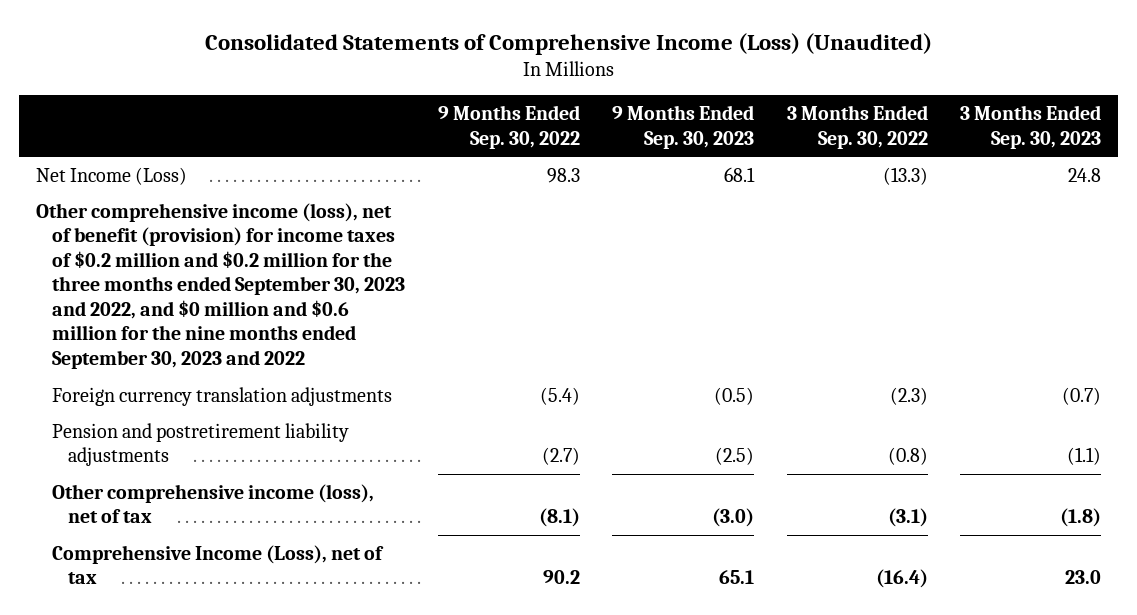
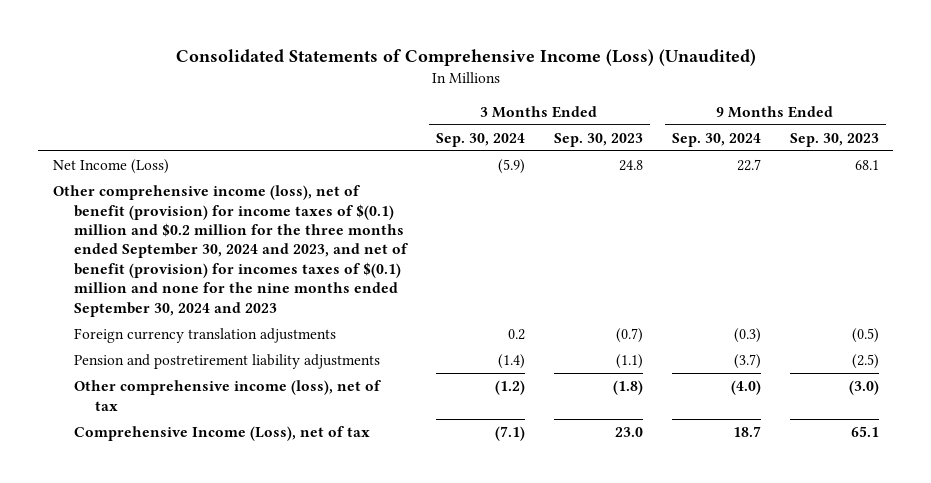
- | 9 Months Ended Sep. 30, 2022 | 9 Months Ended Sep. 30, 2023 | 3 Months Ended Sep. 30, 2022 | 3 Months Ended Sep. 30, 2023
+ | 3 Months Ended Sep. 30, 2024 | 3 Months Ended Sep. 30, 2023 | 9 Months Ended Sep. 30, 2024 | 9 Months Ended Sep. 30, 2023
- Other comprehensive income (loss), net of benefit (provision) for income taxes of $0.2 million and $0.2 million for the three months ended September 30, 2023 and 2022, and $0 million and $0.6 million for the nine months ended September 30, 2023 and 2022
+ Other comprehensive income (loss), net of benefit (provision) for income taxes of $(0.1) million and $0.2 million for the three months ended September 30, 2024 and 2023, and net of benefit (provision) for incomes taxes of $(0.1) million and none for the nine months ended September 30, 2024 and 2023

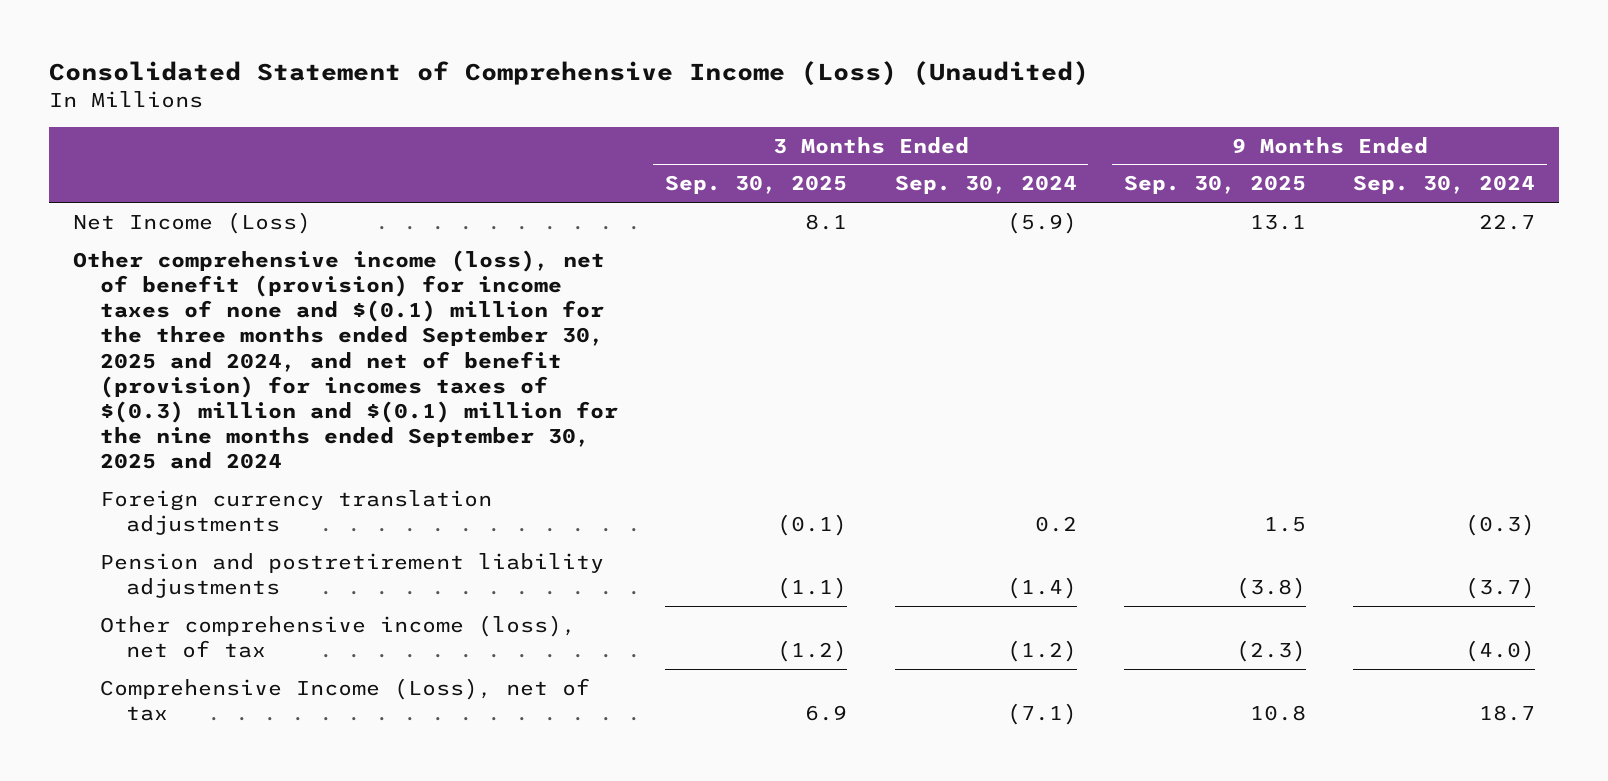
- Consolidated Statements of Comprehensive Income (Loss) (Unaudited)
+ Consolidated Statement of Comprehensive Income (Loss) (Unaudited)
- | 3 Months Ended Sep. 30, 2024 | 3 Months Ended Sep. 30, 2023 | 9 Months Ended Sep. 30, 2024 | 9 Months Ended Sep. 30, 2023
+ | 3 Months Ended Sep. 30, 2025 | 3 Months Ended Sep. 30, 2024 | 9 Months Ended Sep. 30, 2025 | 9 Months Ended Sep. 30, 2024
- Other comprehensive income (loss), net of benefit (provision) for income taxes of $(0.1) million and $0.2 million for the three months ended September 30, 2024 and 2023, and net of benefit (provision) for incomes taxes of $(0.1) million and none for the nine months ended September 30, 2024 and 2023
+ Other comprehensive income (loss), net of benefit (provision) for income taxes of none and $(0.1) million for the three months ended September 30, 2025 and 2024, and net of benefit (provision) for incomes taxes of $(0.3) million and $(0.1) million for the nine months ended September 30, 2025 and 2024

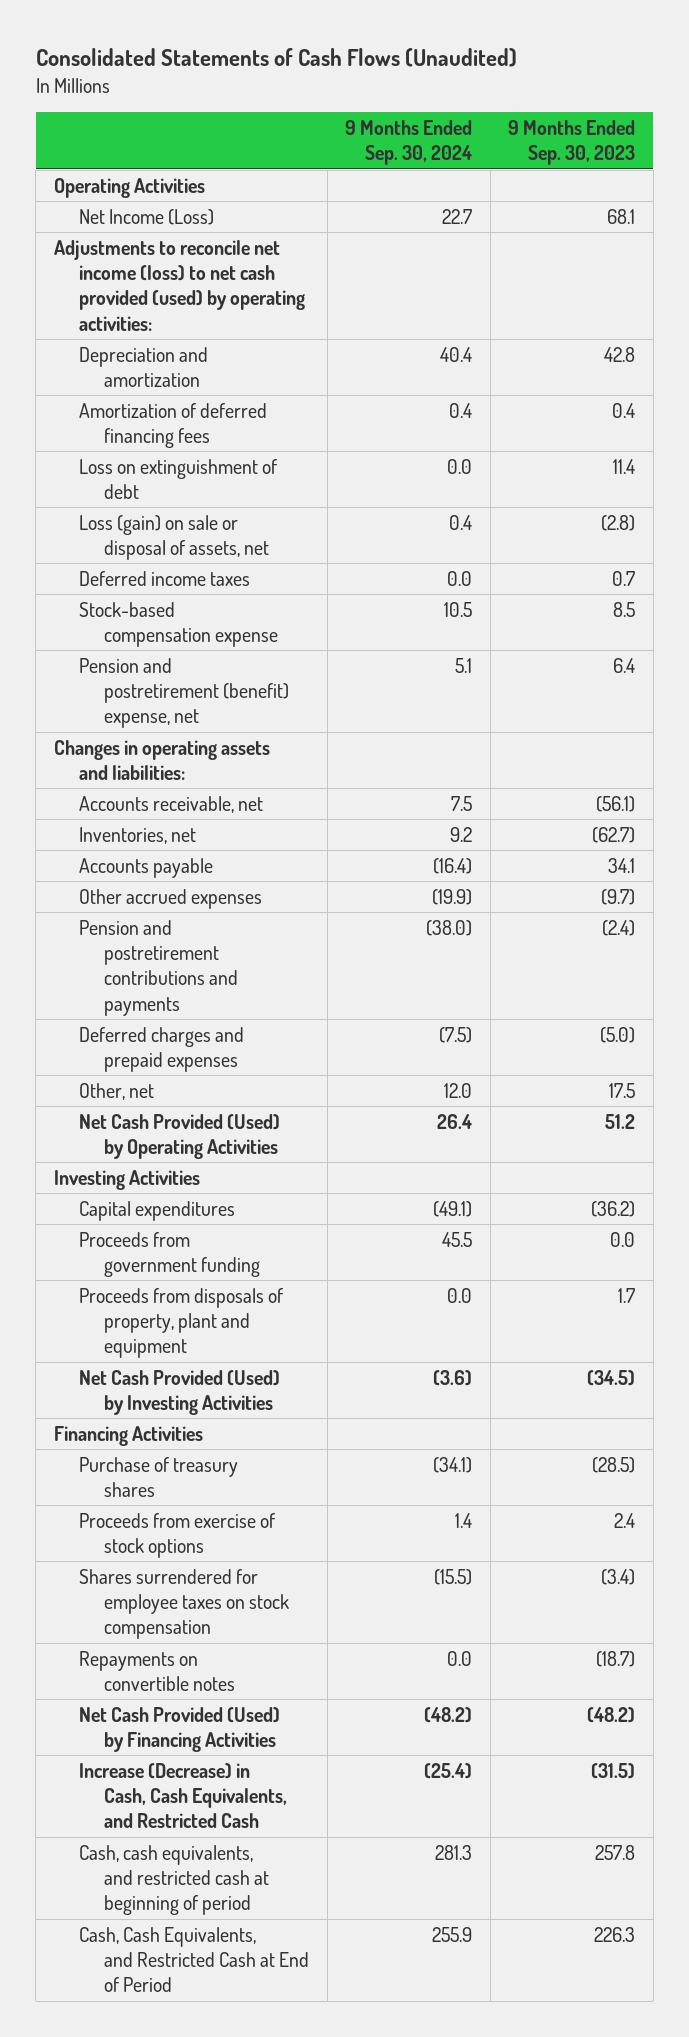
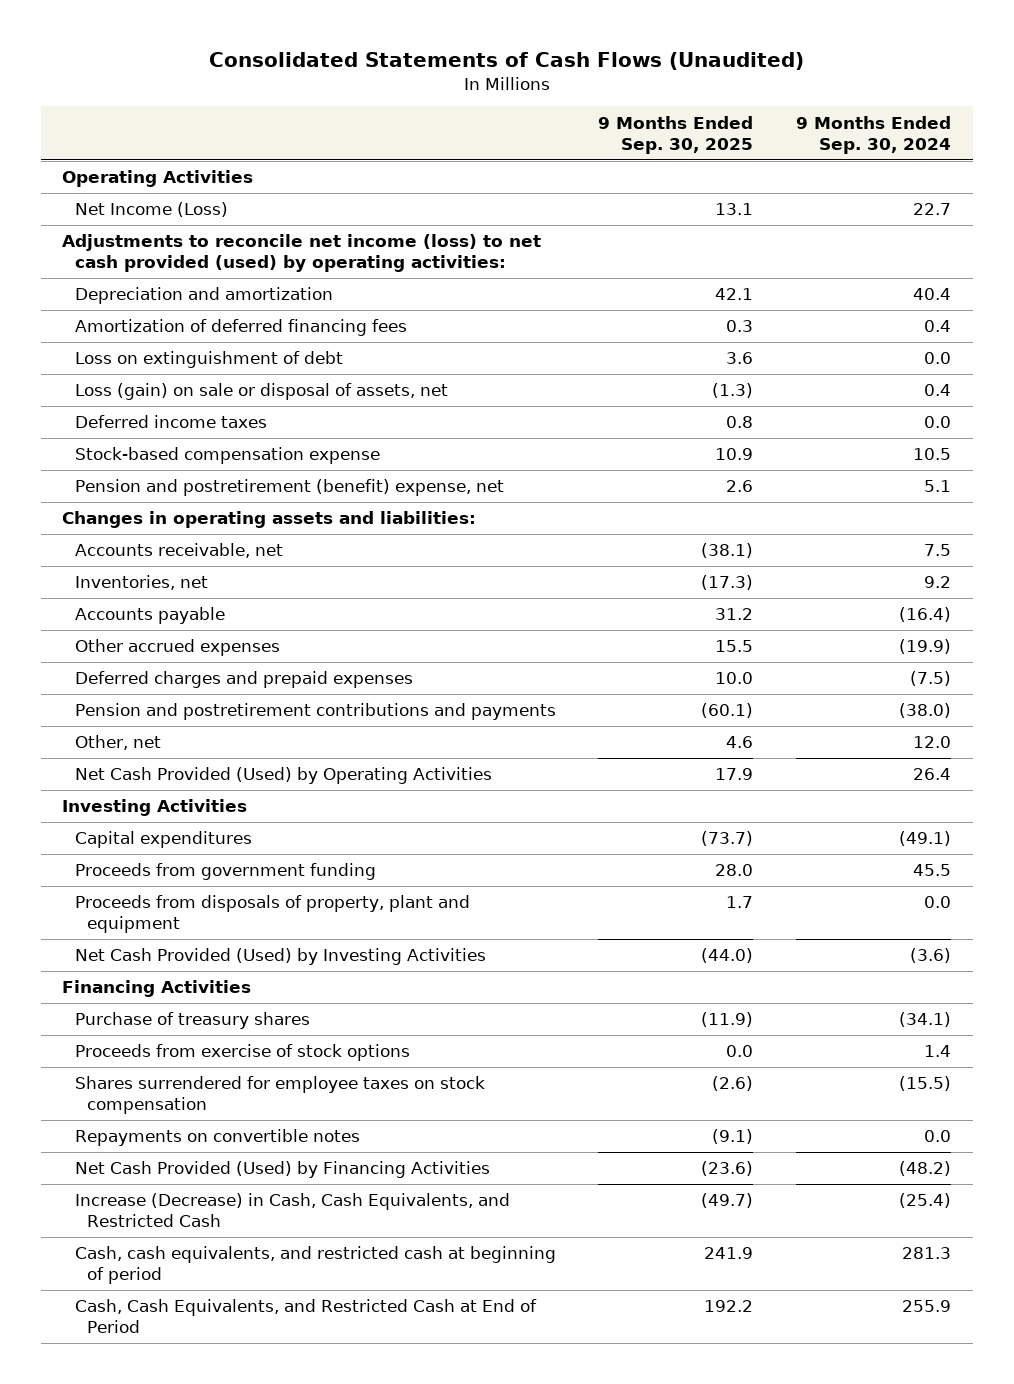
- | 9 Months Ended Sep. 30, 2024 | 9 Months Ended Sep. 30, 2023
+ | 9 Months Ended Sep. 30, 2025 | 9 Months Ended Sep. 30, 2024
moved down: Pension and postretirement contributions and payments | (60.1) | (38.0)

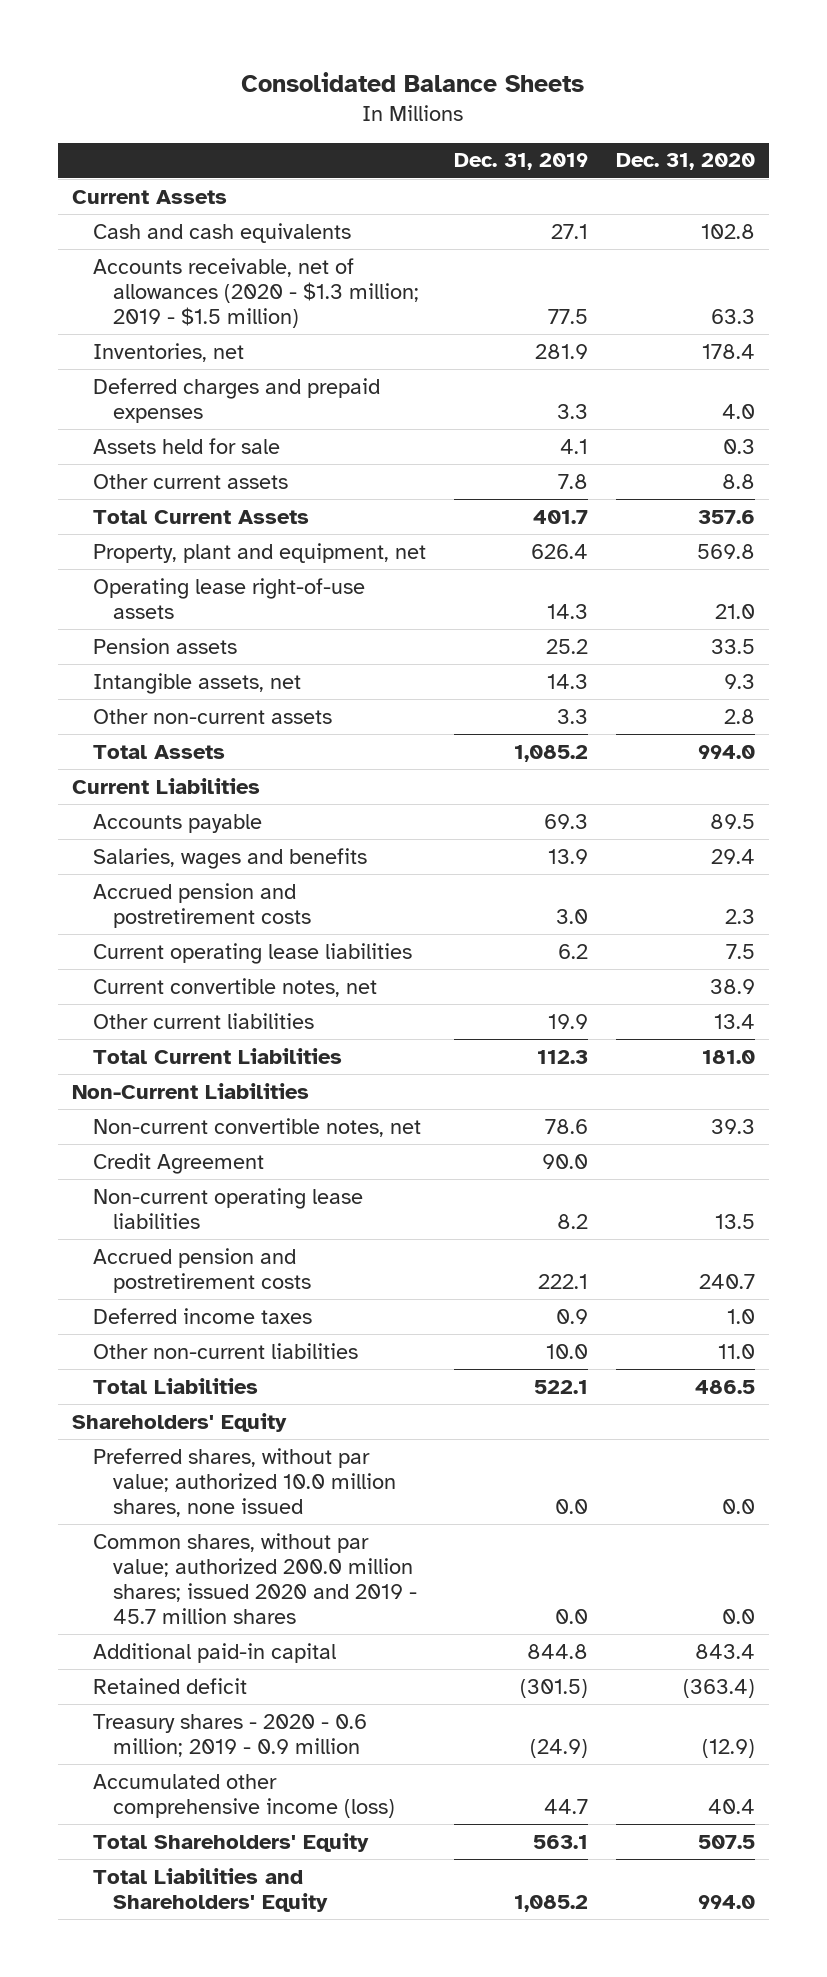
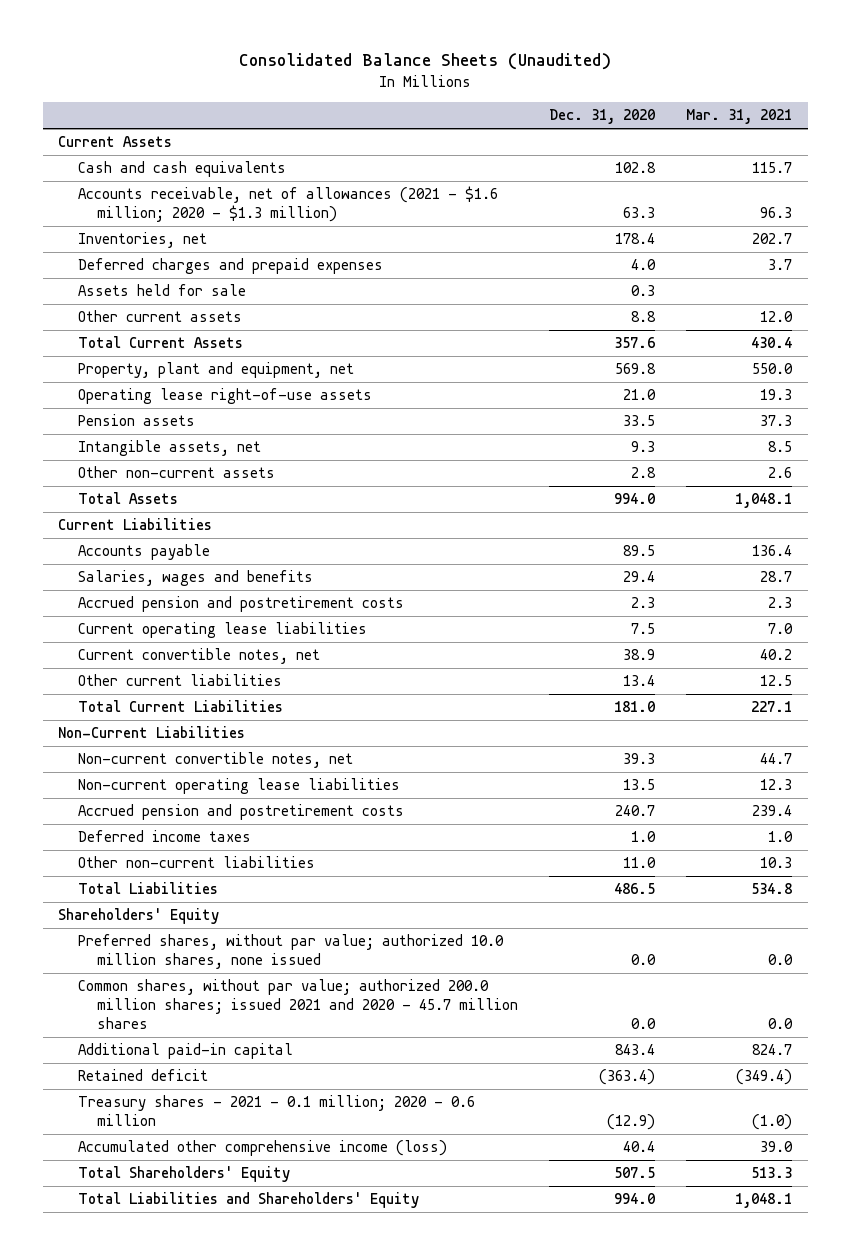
- Consolidated Balance Sheets
+ Consolidated Balance Sheets (Unaudited)
- | Dec. 31, 2019 | Dec. 31, 2020
+ | Dec. 31, 2020 | Mar. 31, 2021
- Accounts receivable, net of allowances (2020 - $1.3 million; 2019 - $1.5 million) | 77.5 | 63.3
+ Accounts receivable, net of allowances (2021 - $1.6 million; 2020 - $1.3 million) | 63.3 | 96.3
- Credit Agreement | 90.0 |
- Common shares, without par value; authorized 200.0 million shares; issued 2020 and 2019 - 45.7 million shares | 0.0 | 0.0
+ Common shares, without par value; authorized 200.0 million shares; issued 2021 and 2020 - 45.7 million shares | 0.0 | 0.0
- Treasury shares - 2020 - 0.6 million; 2019 - 0.9 million | (24.9) | (12.9)
+ Treasury shares - 2021 - 0.1 million; 2020 - 0.6 million | (12.9) | (1.0)

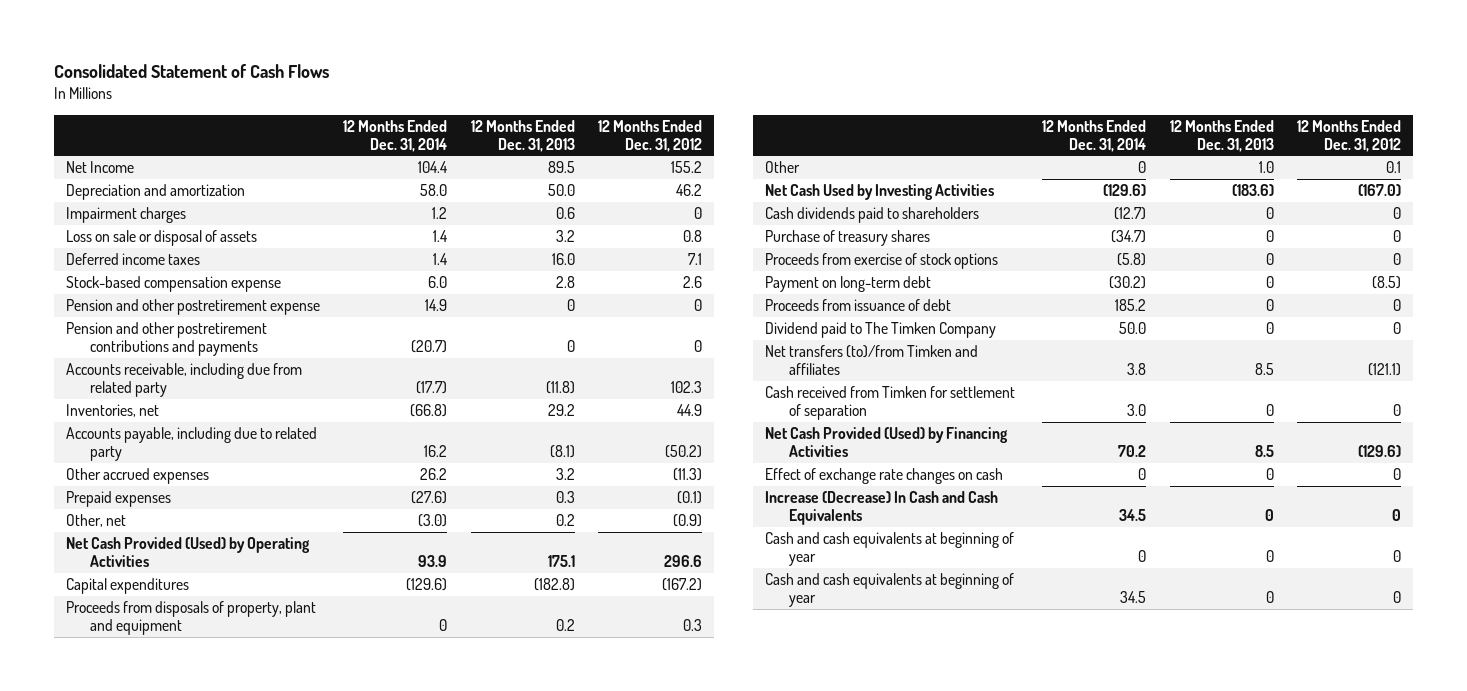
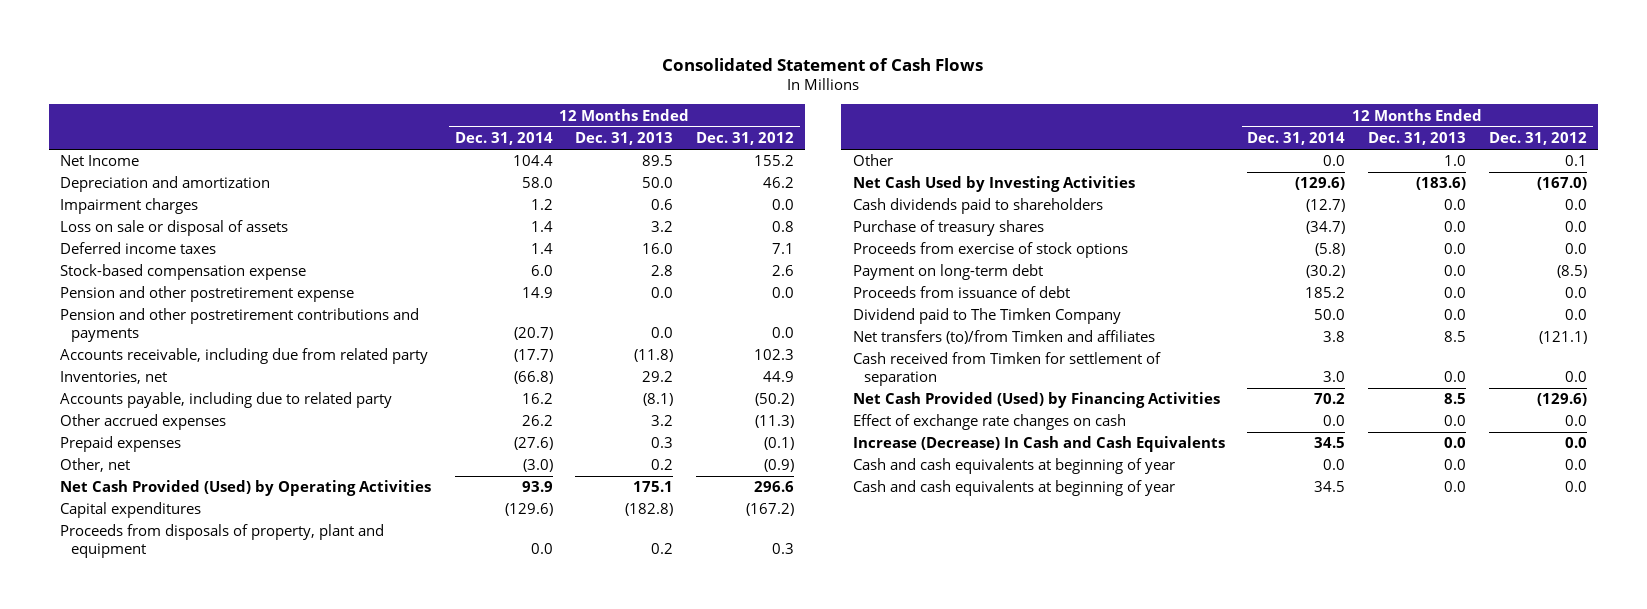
- Impairment charges | 1.2 | 0.6 | 0
+ Impairment charges | 1.2 | 0.6 | 0.0
- Pension and other postretirement expense | 14.9 | 0 | 0
- Pension and other postretirement contributions and payments | (20.7) | 0 | 0
+ Pension and other postretirement expense | 14.9 | 0.0 | 0.0
+ Pension and other postretirement contributions and payments | (20.7) | 0.0 | 0.0
- Proceeds from disposals of property, plant and equipment | 0 | 0.2 | 0.3
- Other | 0 | 1.0 | 0.1
+ Proceeds from disposals of property, plant and equipment | 0.0 | 0.2 | 0.3
+ Other | 0.0 | 1.0 | 0.1
- Cash dividends paid to shareholders | (12.7) | 0 | 0
- Purchase of treasury shares | (34.7) | 0 | 0
- Proceeds from exercise of stock options | (5.8) | 0 | 0
- Payment on long-term debt | (30.2) | 0 | (8.5)
- Proceeds from issuance of debt | 185.2 | 0 | 0
- Dividend paid to The Timken Company | 50.0 | 0 | 0
+ Cash dividends paid to shareholders | (12.7) | 0.0 | 0.0
+ Purchase of treasury shares | (34.7) | 0.0 | 0.0
+ Proceeds from exercise of stock options | (5.8) | 0.0 | 0.0
+ Payment on long-term debt | (30.2) | 0.0 | (8.5)
+ Proceeds from issuance of debt | 185.2 | 0.0 | 0.0
+ Dividend paid to The Timken Company | 50.0 | 0.0 | 0.0
- Cash received from Timken for settlement of separation | 3.0 | 0 | 0
+ Cash received from Timken for settlement of separation | 3.0 | 0.0 | 0.0
- Effect of exchange rate changes on cash | 0 | 0 | 0
- Increase (Decrease) In Cash and Cash Equivalents | 34.5 | 0 | 0
- Cash and cash equivalents at beginning of year | 0 | 0 | 0
- Cash and cash equivalents at beginning of year | 34.5 | 0 | 0
+ Effect of exchange rate changes on cash | 0.0 | 0.0 | 0.0
+ Increase (Decrease) In Cash and Cash Equivalents | 34.5 | 0.0 | 0.0
+ Cash and cash equivalents at beginning of year | 0.0 | 0.0 | 0.0
+ Cash and cash equivalents at beginning of year | 34.5 | 0.0 | 0.0

